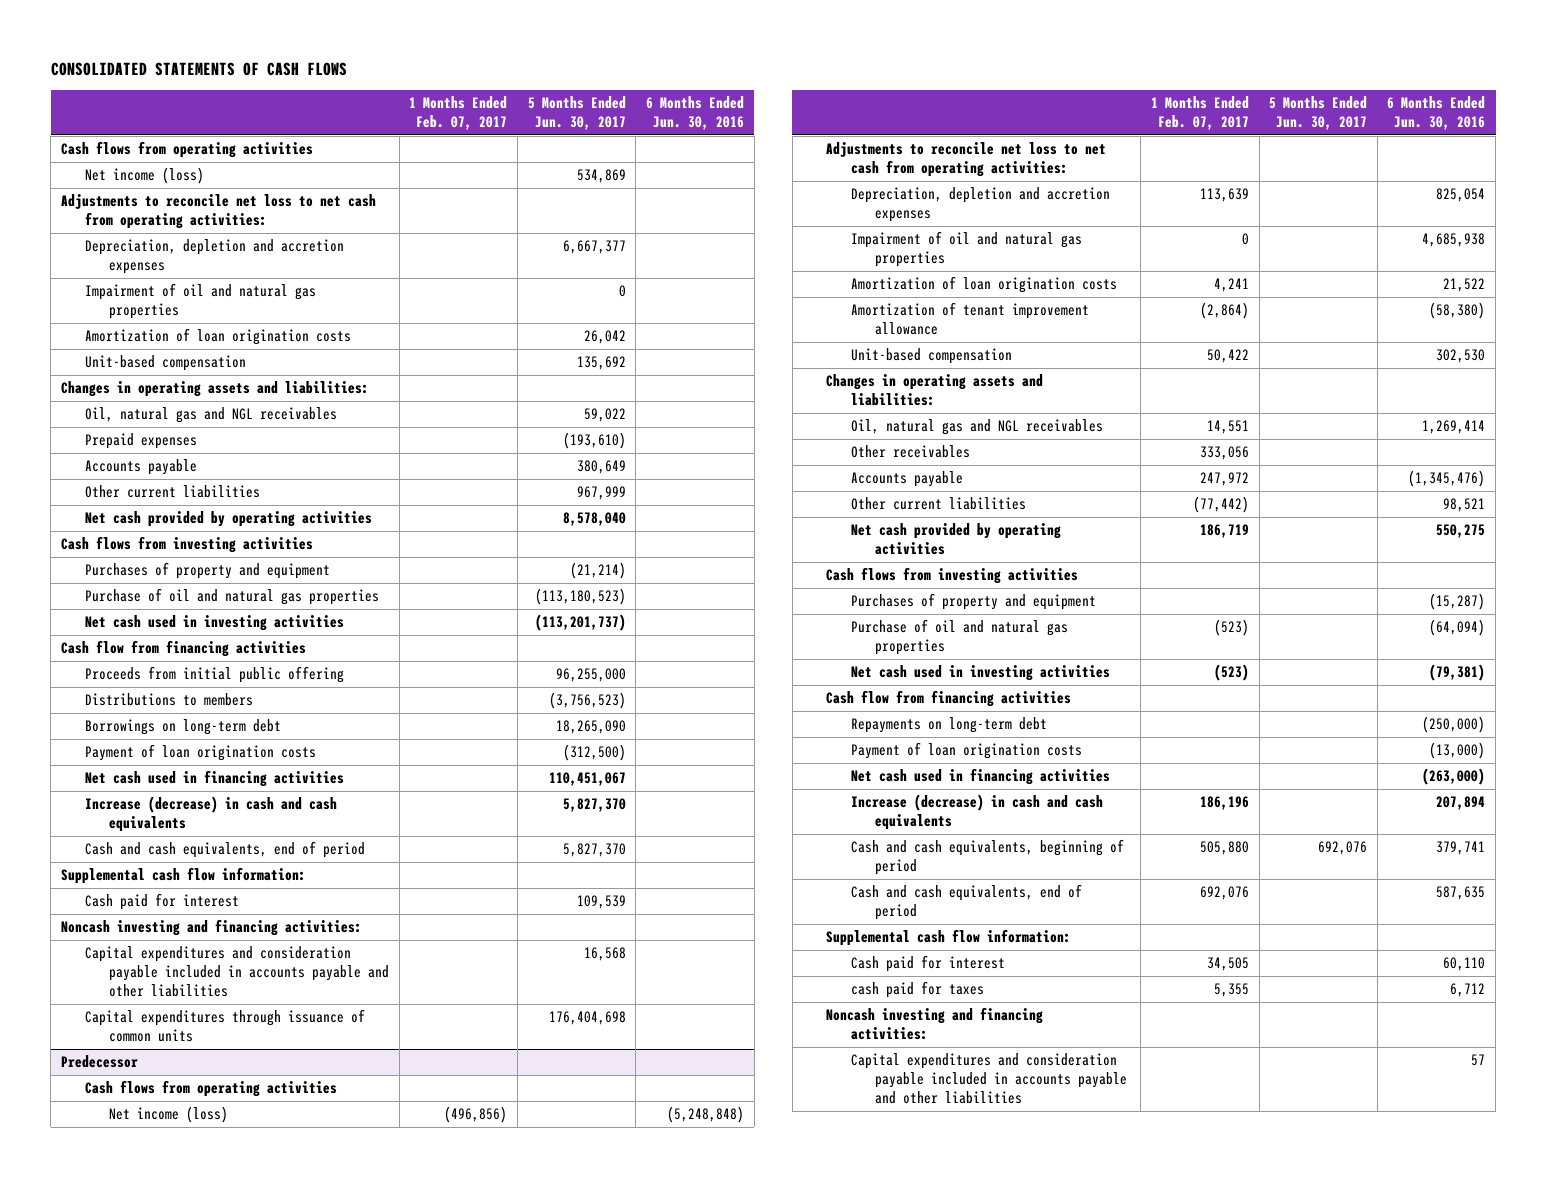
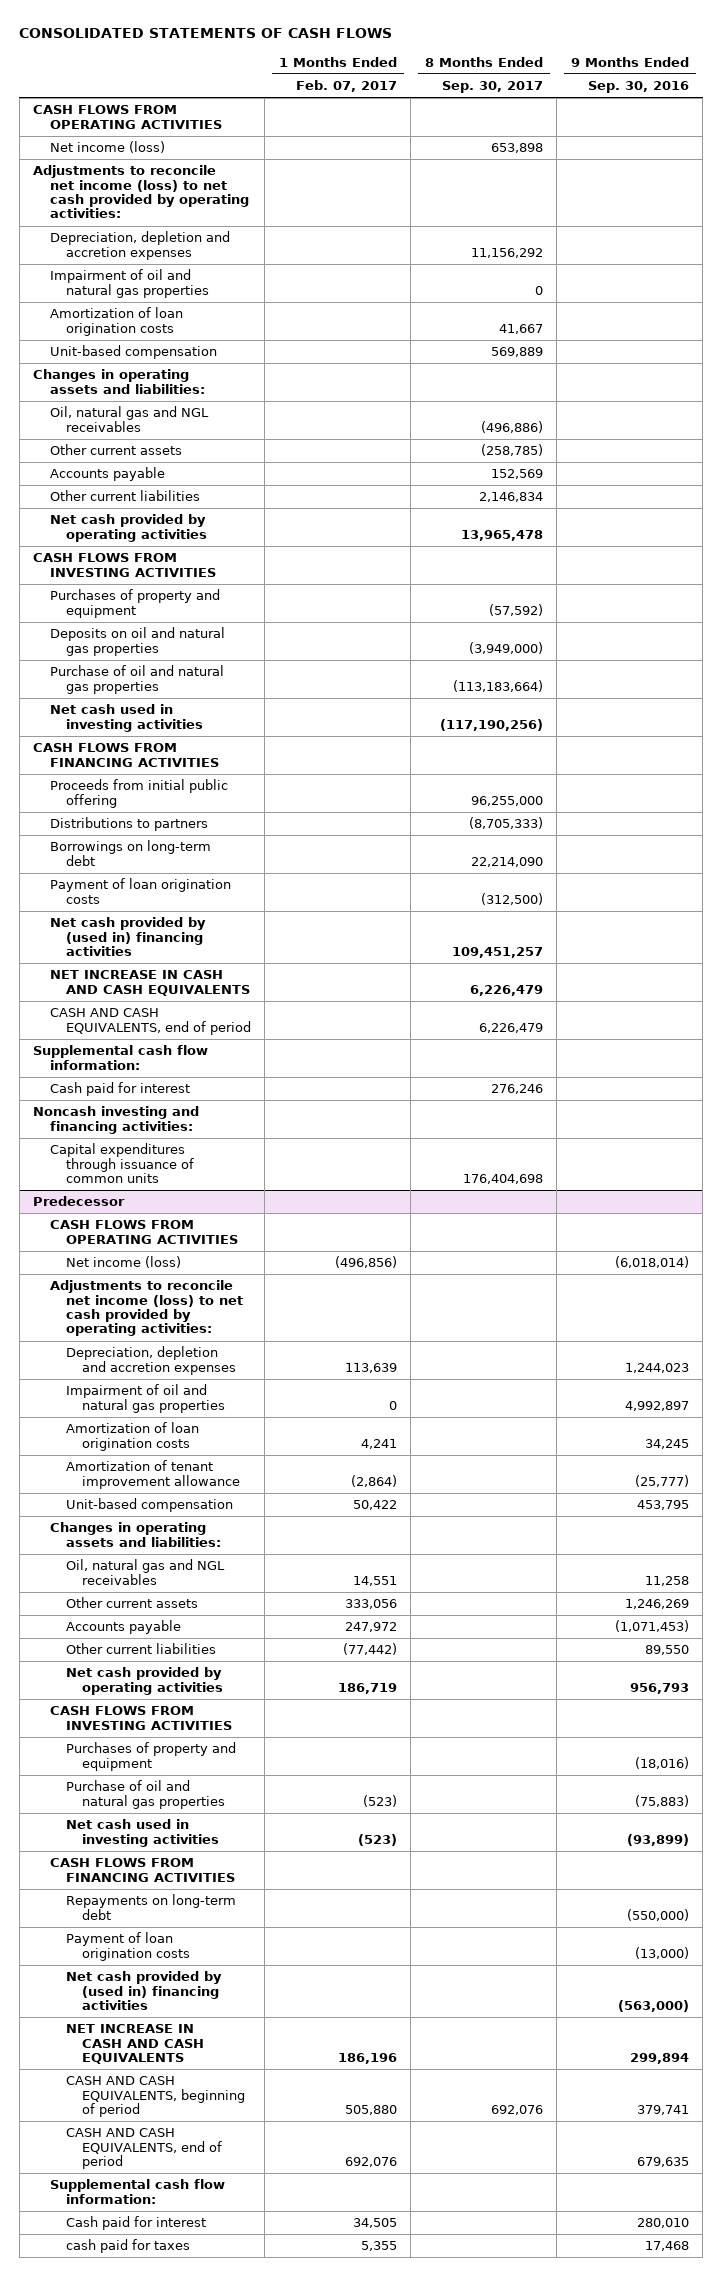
- | 1 Months Ended Feb. 07, 2017 | 5 Months Ended Jun. 30, 2017 | 6 Months Ended Jun. 30, 2016
+ | 1 Months Ended Feb. 07, 2017 | 8 Months Ended Sep. 30, 2017 | 9 Months Ended Sep. 30, 2016
- Cash flows from operating activities
+ CASH FLOWS FROM OPERATING ACTIVITIES
- Adjustments to reconcile net loss to net cash from operating activities:
+ Adjustments to reconcile net income (loss) to net cash provided by operating activities:
- Prepaid expenses | | (193,610) |
+ Other current assets | | (258,785) |
- Cash flows from investing activities
+ CASH FLOWS FROM INVESTING ACTIVITIES
+ Deposits on oil and natural gas properties | | (3,949,000) |
- Cash flow from financing activities
+ CASH FLOWS FROM FINANCING ACTIVITIES
- Distributions to members | | (3,756,523) |
+ Distributions to partners | | (8,705,333) |
- Net cash used in financing activities | | 110,451,067 |
- Increase (decrease) in cash and cash equivalents | | 5,827,370 |
- Cash and cash equivalents, end of period | | 5,827,370 |
+ Net cash provided by (used in) financing activities | | 109,451,257 |
+ NET INCREASE IN CASH AND CASH EQUIVALENTS | | 6,226,479 |
+ CASH AND CASH EQUIVALENTS, end of period | | 6,226,479 |
- Capital expenditures and consideration payable included in accounts payable and other liabilities | | 16,568 |
@ Predecessor
- Cash flows from operating activities
+ CASH FLOWS FROM OPERATING ACTIVITIES
- Adjustments to reconcile net loss to net cash from operating activities:
+ Adjustments to reconcile net income (loss) to net cash provided by operating activities:
- Other receivables | 333,056 | |
+ Other current assets | 333,056 | | 1,246,269
- Cash flows from investing activities
+ CASH FLOWS FROM INVESTING ACTIVITIES
- Cash flow from financing activities
+ CASH FLOWS FROM FINANCING ACTIVITIES
- Net cash used in financing activities | | | (263,000)
- Increase (decrease) in cash and cash equivalents | 186,196 | | 207,894
- Cash and cash equivalents, beginning of period | 505,880 | 692,076 | 379,741
- Cash and cash equivalents, end of period | 692,076 | | 587,635
+ Net cash provided by (used in) financing activities | | | (563,000)
+ NET INCREASE IN CASH AND CASH EQUIVALENTS | 186,196 | | 299,894
+ CASH AND CASH EQUIVALENTS, beginning of period | 505,880 | 692,076 | 379,741
+ CASH AND CASH EQUIVALENTS, end of period | 692,076 | | 679,635
- Noncash investing and financing activities:
- Capital expenditures and consideration payable included in accounts payable and other liabilities | | | 57

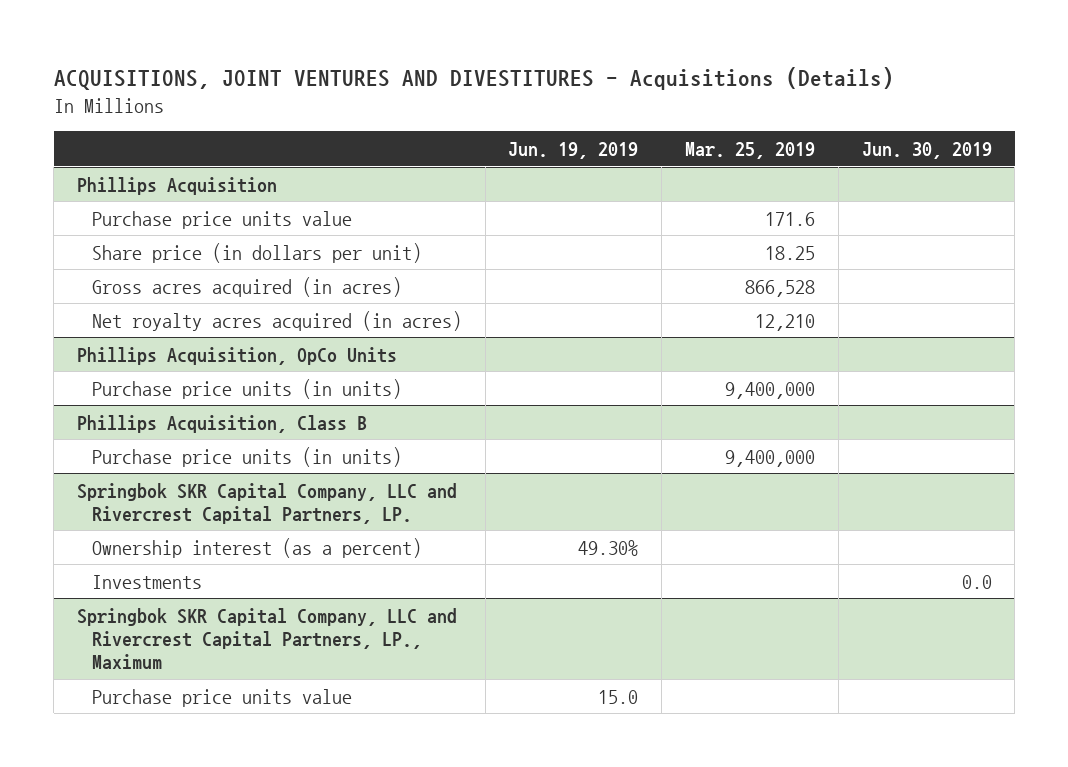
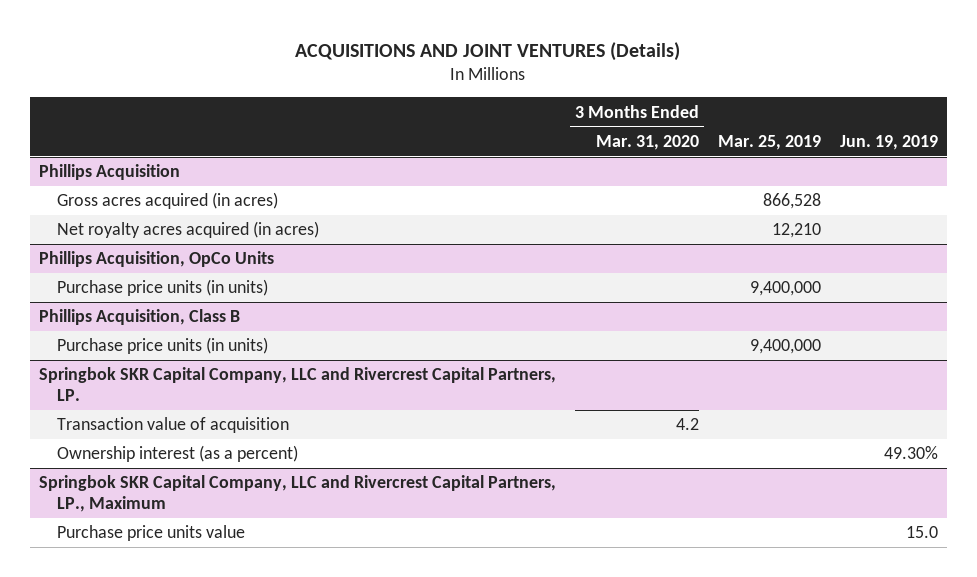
- ACQUISITIONS, JOINT VENTURES AND DIVESTITURES - Acquisitions (Details)
+ ACQUISITIONS AND JOINT VENTURES (Details)
- | Jun. 19, 2019 | Mar. 25, 2019 | Jun. 30, 2019
+ | 3 Months Ended Mar. 31, 2020 | Mar. 25, 2019 | Jun. 19, 2019
@ Phillips Acquisition
- Purchase price units value | | 171.6 |
- Share price (in dollars per unit) | | 18.25 |
@ Springbok SKR Capital Company, LLC and Rivercrest Capital Partners, LP.
+ Transaction value of acquisition | 4.2 | |
- Investments | | | 0.0

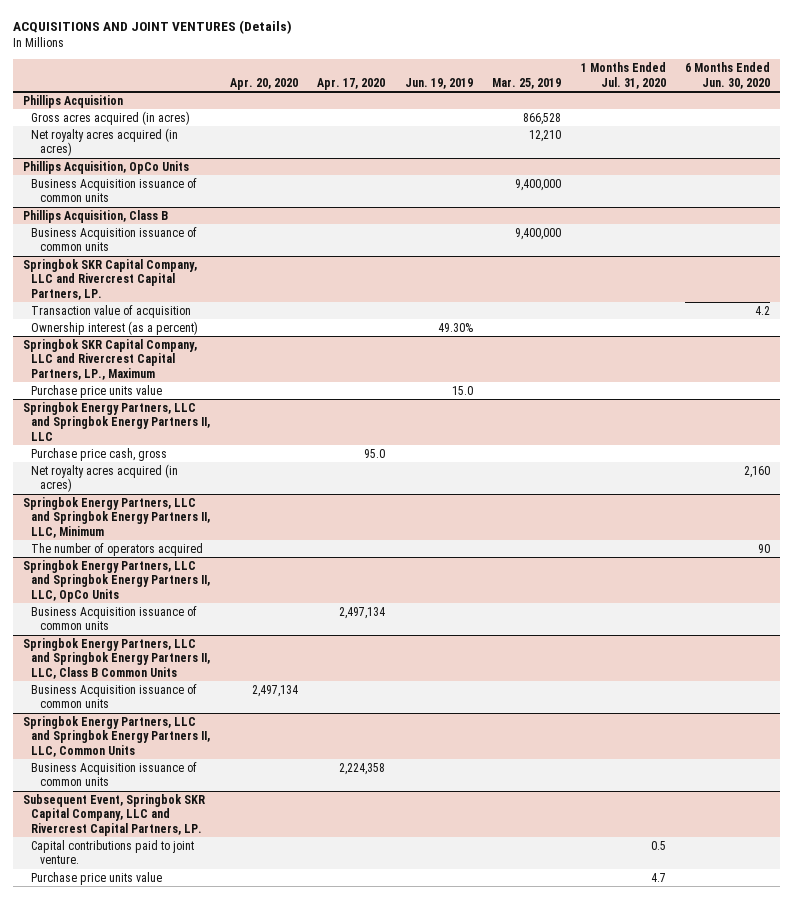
- | 3 Months Ended Mar. 31, 2020 | Mar. 25, 2019 | Jun. 19, 2019
+ | Apr. 20, 2020 | Apr. 17, 2020 | Jun. 19, 2019 | Mar. 25, 2019 | 1 Months Ended Jul. 31, 2020 | 6 Months Ended Jun. 30, 2020
@ Phillips Acquisition, OpCo Units
- Purchase price units (in units) | | 9,400,000 |
+ Business Acquisition issuance of common units | | | | 9,400,000 | |
@ Phillips Acquisition, Class B
- Purchase price units (in units) | | 9,400,000 |
+ Business Acquisition issuance of common units | | | | 9,400,000 | |
+ Springbok Energy Partners, LLC and Springbok Energy Partners II, LLC
+ Purchase price cash, gross | | 95.0 | | | |
+ Net royalty acres acquired (in acres) | | | | | | 2,160
+ Springbok Energy Partners, LLC and Springbok Energy Partners II, LLC, Minimum
+ The number of operators acquired | | | | | | 90
+ Springbok Energy Partners, LLC and Springbok Energy Partners II, LLC, OpCo Units
+ Business Acquisition issuance of common units | | 2,497,134 | | | |
+ Springbok Energy Partners, LLC and Springbok Energy Partners II, LLC, Class B Common Units
+ Business Acquisition issuance of common units | 2,497,134 | | | | |
+ Springbok Energy Partners, LLC and Springbok Energy Partners II, LLC, Common Units
+ Business Acquisition issuance of common units | | 2,224,358 | | | |
+ Subsequent Event, Springbok SKR Capital Company, LLC and Rivercrest Capital Partners, LP.
+ Capital contributions paid to joint venture. | | | | | 0.5 |
+ Purchase price units value | | | | | 4.7 |

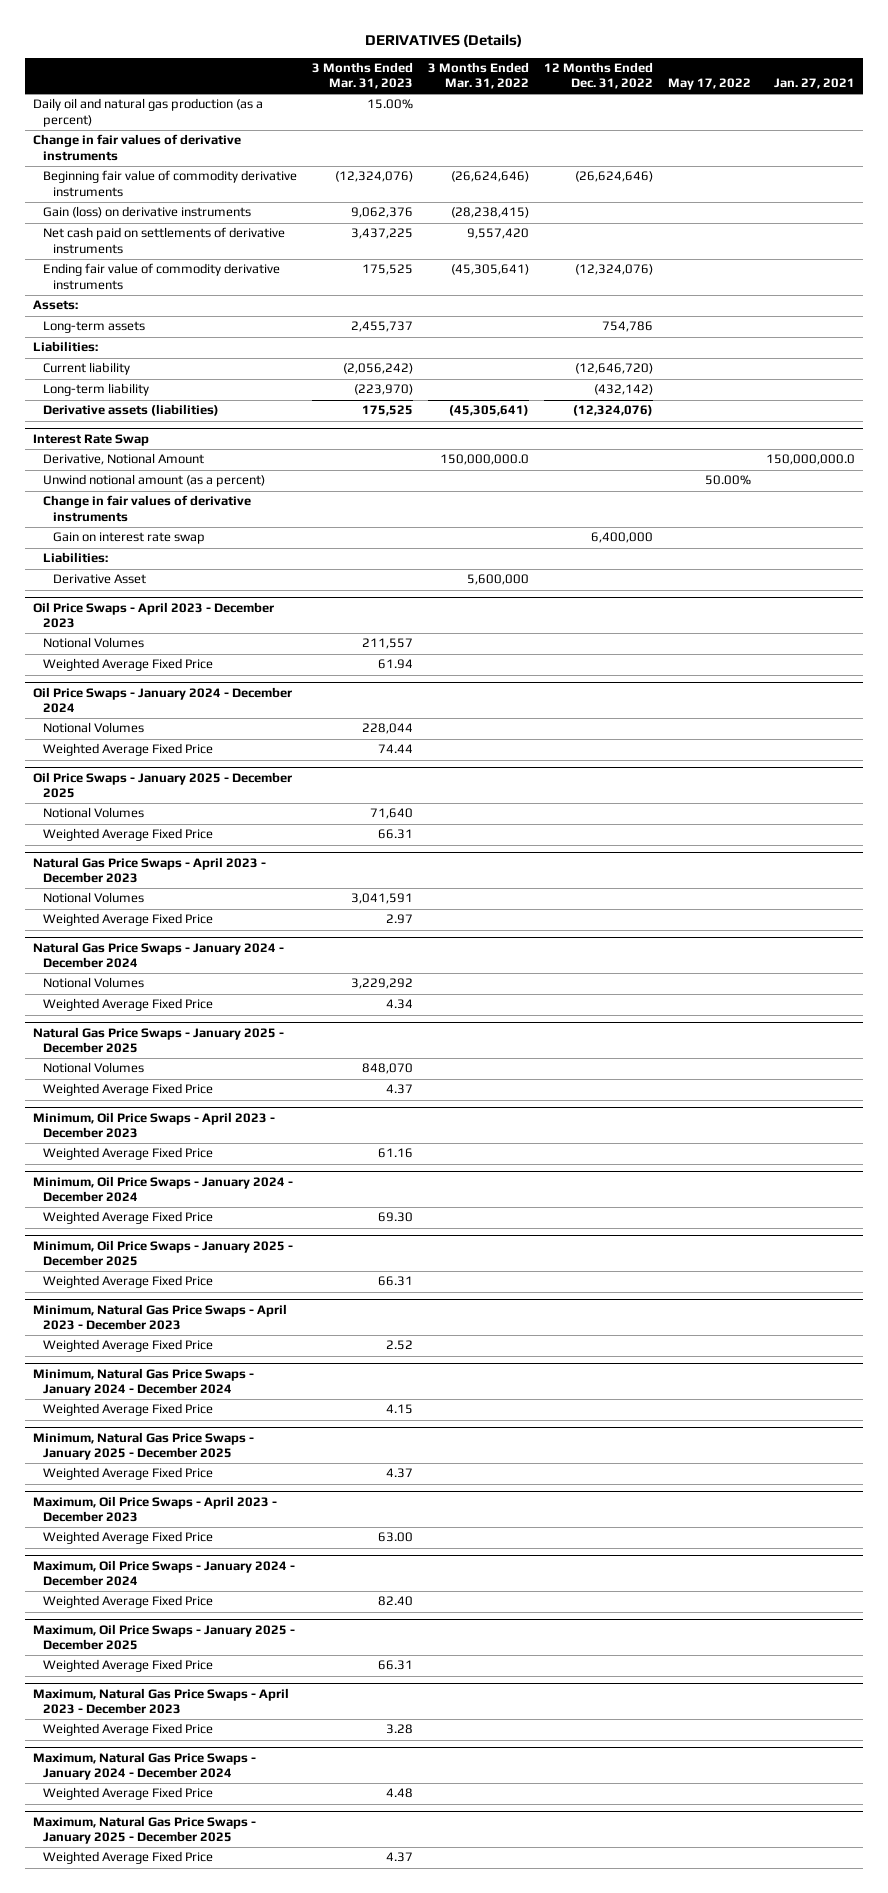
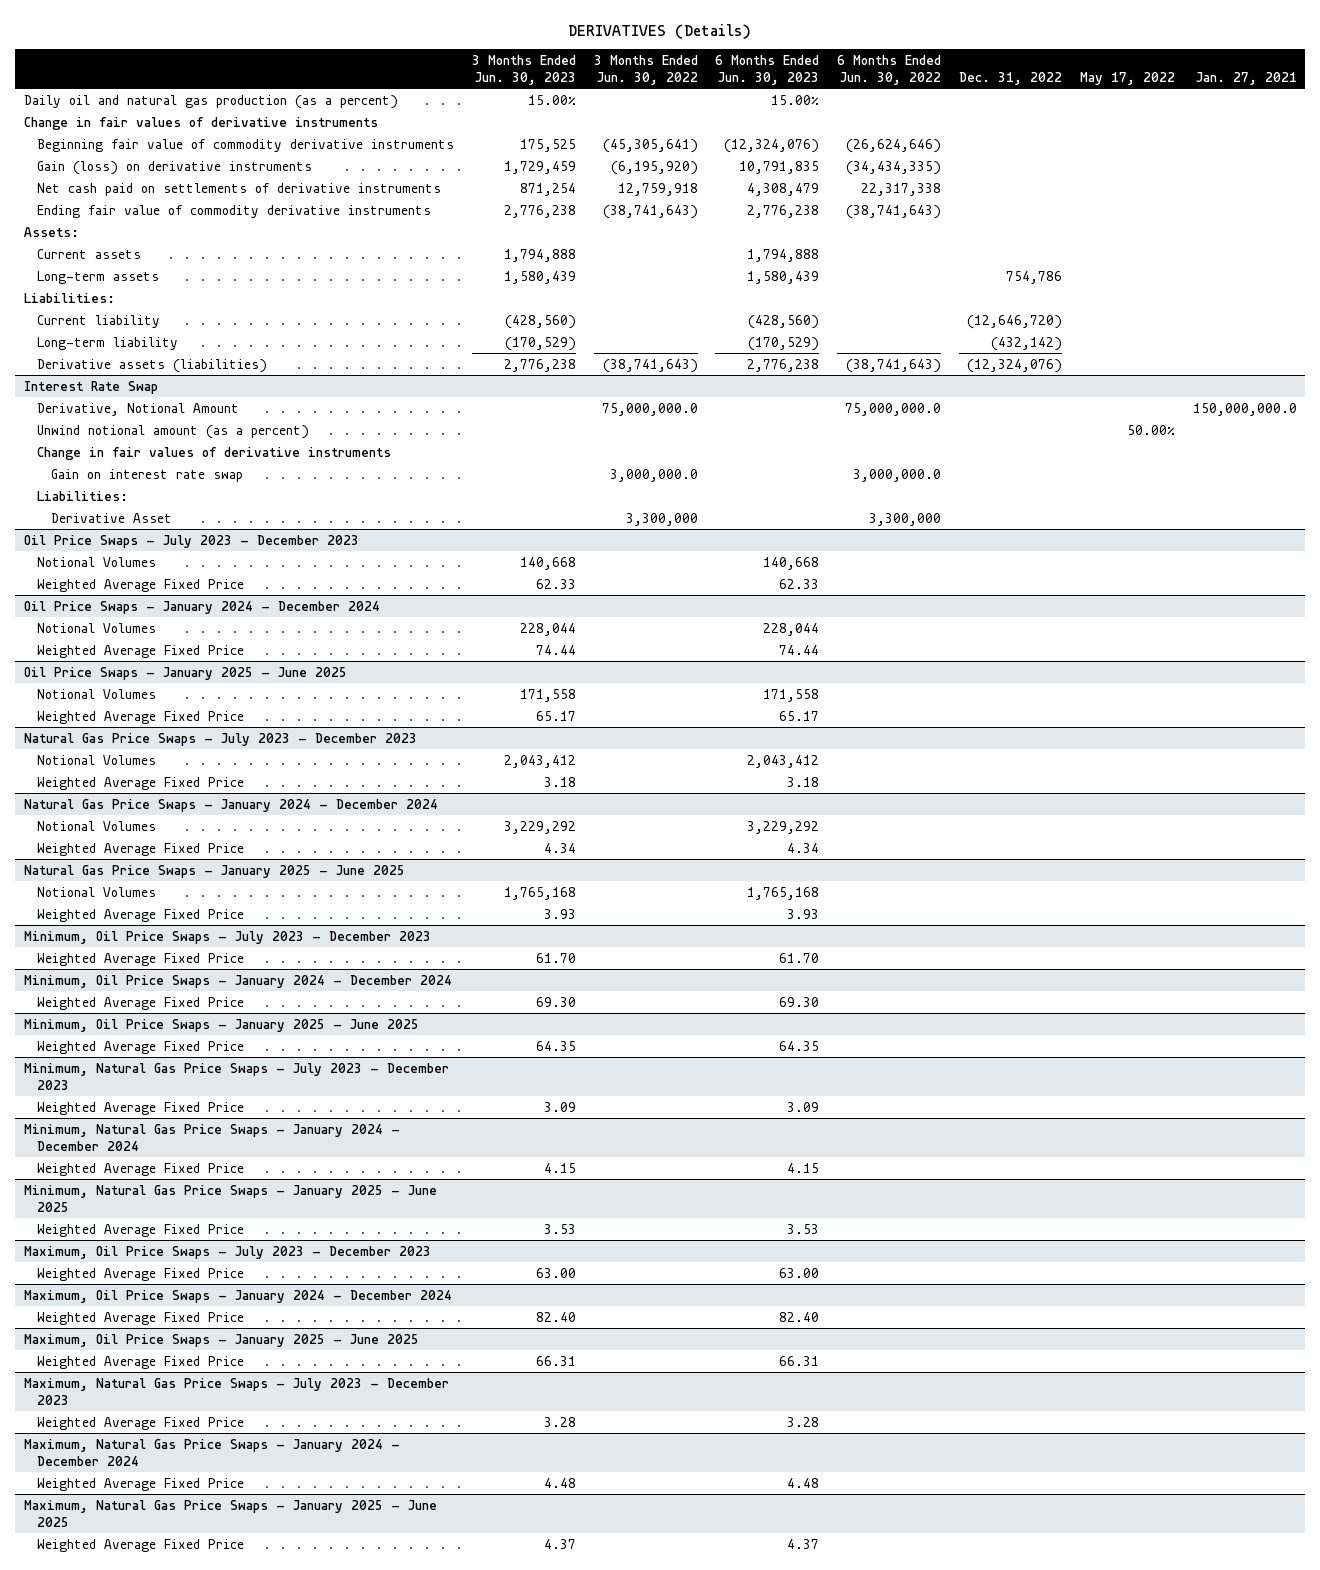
- | 3 Months Ended Mar. 31, 2023 | 3 Months Ended Mar. 31, 2022 | 12 Months Ended Dec. 31, 2022 | May 17, 2022 | Jan. 27, 2021
+ | 3 Months Ended Jun. 30, 2023 | 3 Months Ended Jun. 30, 2022 | 6 Months Ended Jun. 30, 2023 | 6 Months Ended Jun. 30, 2022 | Dec. 31, 2022 | May 17, 2022 | Jan. 27, 2021
+ Current assets | 1,794,888 | | 1,794,888 | | | |
- Oil Price Swaps - April 2023 - December 2023
+ Oil Price Swaps - July 2023 - December 2023
- Oil Price Swaps - January 2025 - December 2025
+ Oil Price Swaps - January 2025 - June 2025
- Natural Gas Price Swaps - April 2023 - December 2023
+ Natural Gas Price Swaps - July 2023 - December 2023
- Natural Gas Price Swaps - January 2025 - December 2025
+ Natural Gas Price Swaps - January 2025 - June 2025
- Minimum, Oil Price Swaps - April 2023 - December 2023
+ Minimum, Oil Price Swaps - July 2023 - December 2023
- Minimum, Oil Price Swaps - January 2025 - December 2025
+ Minimum, Oil Price Swaps - January 2025 - June 2025
- Minimum, Natural Gas Price Swaps - April 2023 - December 2023
+ Minimum, Natural Gas Price Swaps - July 2023 - December 2023
- Minimum, Natural Gas Price Swaps - January 2025 - December 2025
+ Minimum, Natural Gas Price Swaps - January 2025 - June 2025
- Maximum, Oil Price Swaps - April 2023 - December 2023
+ Maximum, Oil Price Swaps - July 2023 - December 2023
- Maximum, Oil Price Swaps - January 2025 - December 2025
+ Maximum, Oil Price Swaps - January 2025 - June 2025
- Maximum, Natural Gas Price Swaps - April 2023 - December 2023
+ Maximum, Natural Gas Price Swaps - July 2023 - December 2023
- Maximum, Natural Gas Price Swaps - January 2025 - December 2025
+ Maximum, Natural Gas Price Swaps - January 2025 - June 2025

